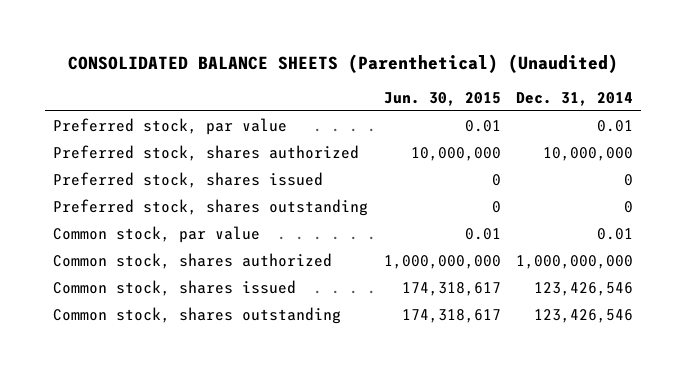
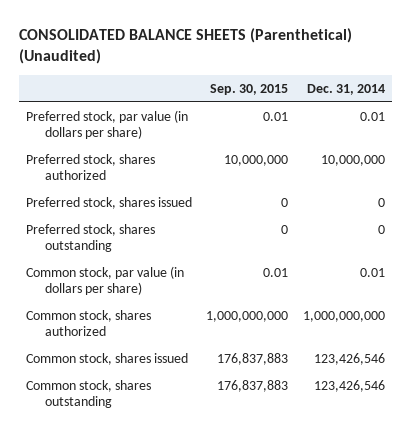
- | Jun. 30, 2015 | Dec. 31, 2014
+ | Sep. 30, 2015 | Dec. 31, 2014
- Preferred stock, par value | 0.01 | 0.01
+ Preferred stock, par value (in dollars per share) | 0.01 | 0.01
- Common stock, par value | 0.01 | 0.01
+ Common stock, par value (in dollars per share) | 0.01 | 0.01

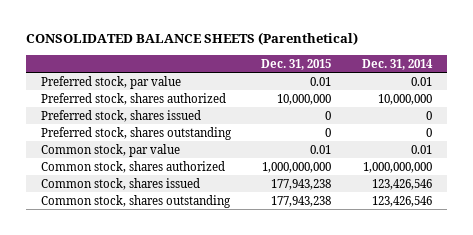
- CONSOLIDATED BALANCE SHEETS (Parenthetical) (Unaudited)
+ CONSOLIDATED BALANCE SHEETS (Parenthetical)
- | Sep. 30, 2015 | Dec. 31, 2014
+ | Dec. 31, 2015 | Dec. 31, 2014
- Preferred stock, par value (in dollars per share) | 0.01 | 0.01
+ Preferred stock, par value | 0.01 | 0.01
- Common stock, par value (in dollars per share) | 0.01 | 0.01
+ Common stock, par value | 0.01 | 0.01

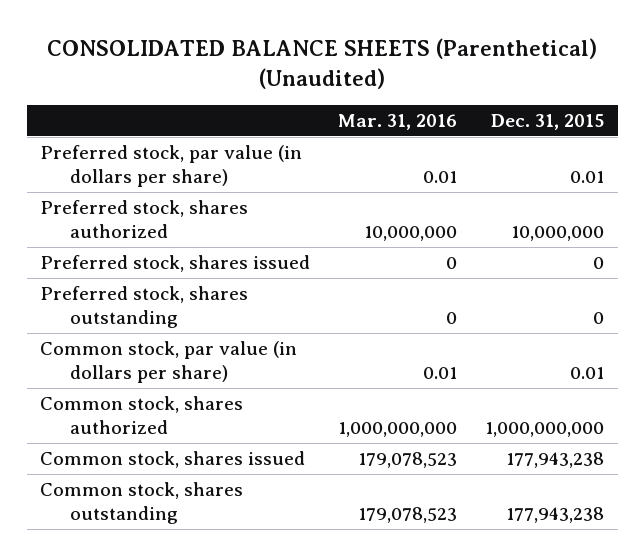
- CONSOLIDATED BALANCE SHEETS (Parenthetical)
+ CONSOLIDATED BALANCE SHEETS (Parenthetical) (Unaudited)
- | Dec. 31, 2015 | Dec. 31, 2014
+ | Mar. 31, 2016 | Dec. 31, 2015
- Preferred stock, par value | 0.01 | 0.01
+ Preferred stock, par value (in dollars per share) | 0.01 | 0.01
- Common stock, par value | 0.01 | 0.01
+ Common stock, par value (in dollars per share) | 0.01 | 0.01

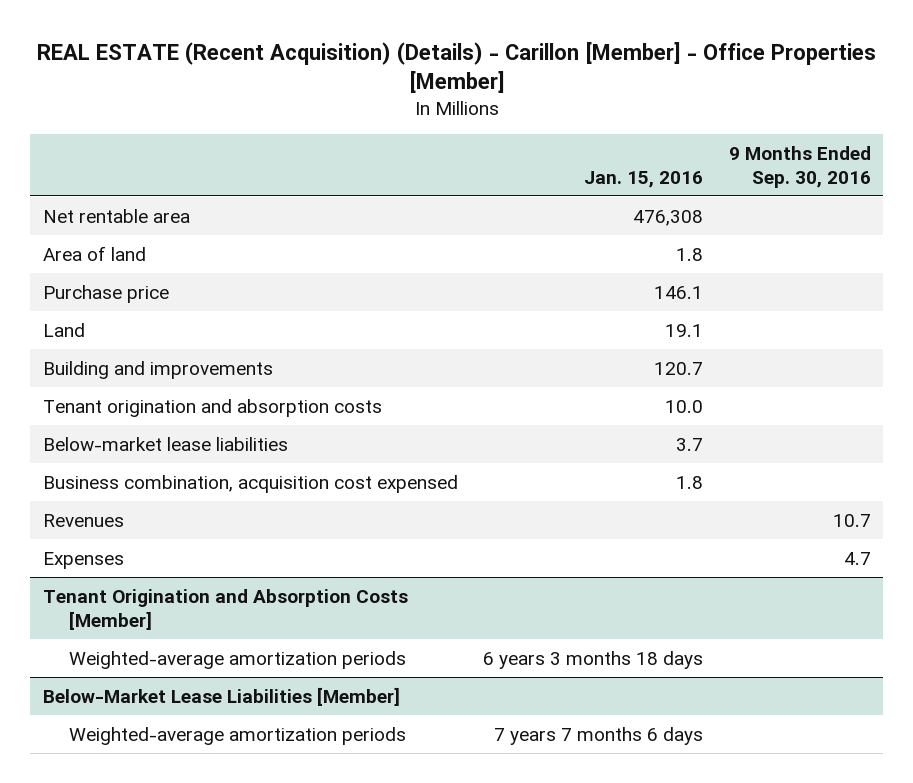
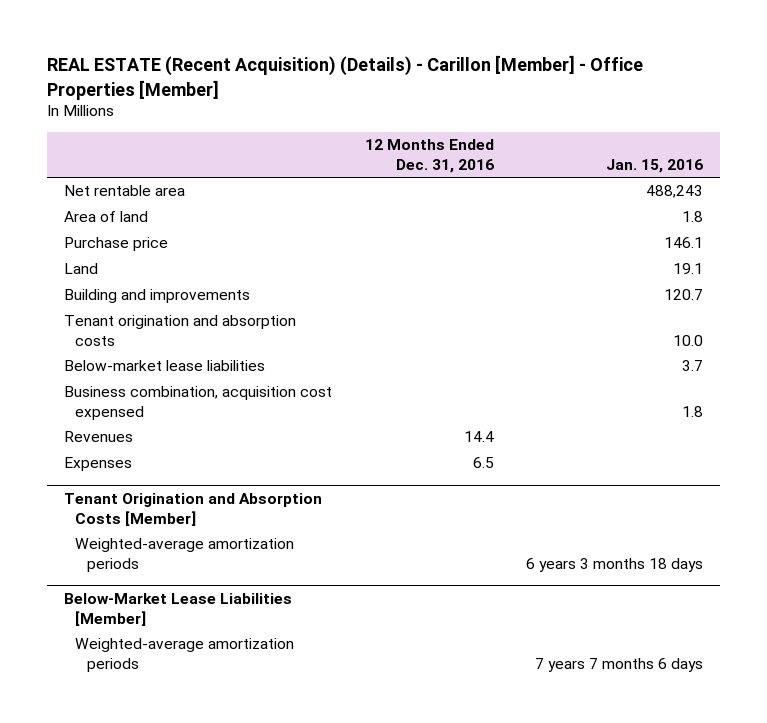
- | Jan. 15, 2016 | 9 Months Ended Sep. 30, 2016
+ | 12 Months Ended Dec. 31, 2016 | Jan. 15, 2016
- Net rentable area | 476,308 |
+ Net rentable area | | 488,243

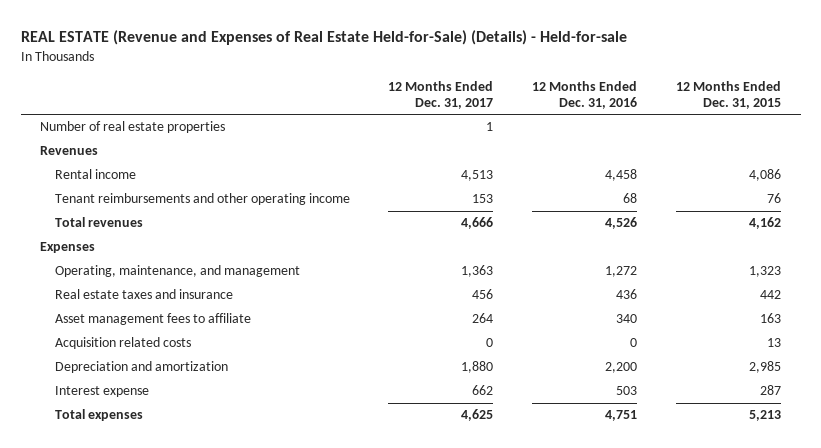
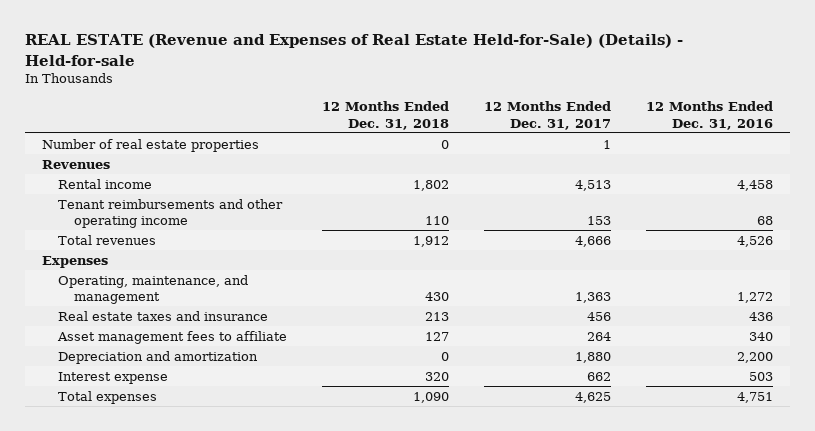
- | 12 Months Ended Dec. 31, 2017 | 12 Months Ended Dec. 31, 2016 | 12 Months Ended Dec. 31, 2015
+ | 12 Months Ended Dec. 31, 2018 | 12 Months Ended Dec. 31, 2017 | 12 Months Ended Dec. 31, 2016
- Acquisition related costs | 0 | 0 | 13

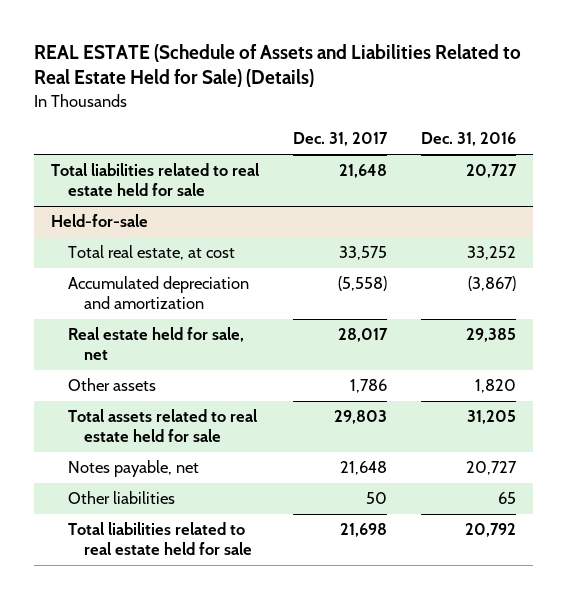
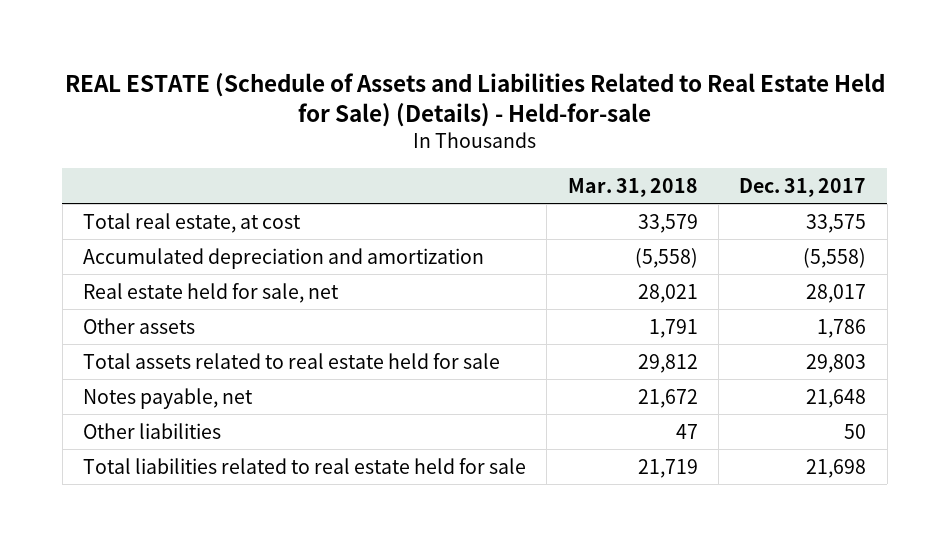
- REAL ESTATE (Schedule of Assets and Liabilities Related to Real Estate Held for Sale) (Details)
+ REAL ESTATE (Schedule of Assets and Liabilities Related to Real Estate Held for Sale) (Details) - Held-for-sale
- | Dec. 31, 2017 | Dec. 31, 2016
+ | Mar. 31, 2018 | Dec. 31, 2017
- Total liabilities related to real estate held for sale | 21,648 | 20,727
- Held-for-sale

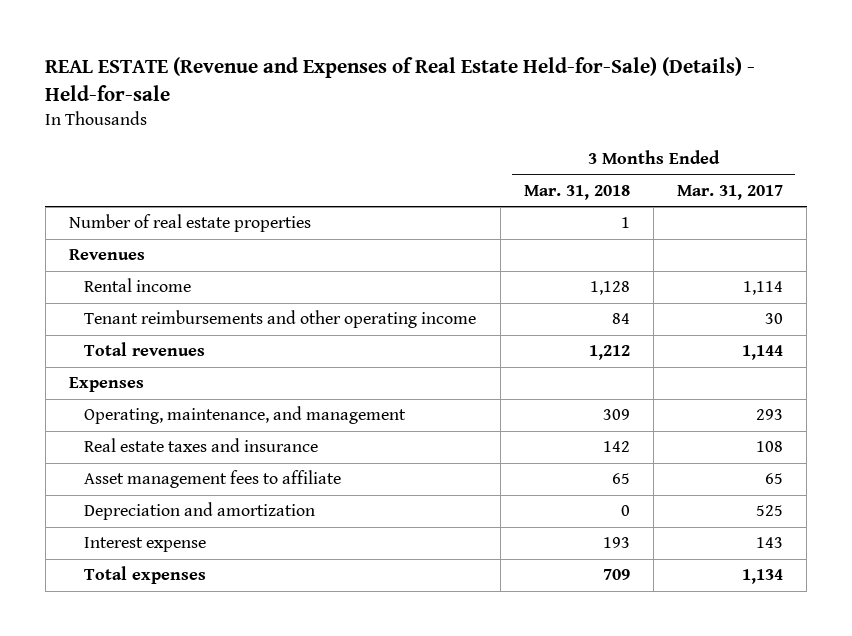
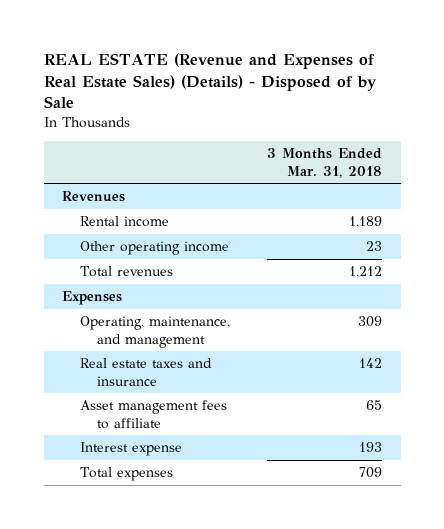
- REAL ESTATE (Revenue and Expenses of Real Estate Held-for-Sale) (Details) - Held-for-sale
+ REAL ESTATE (Revenue and Expenses of Real Estate Sales) (Details) - Disposed of by Sale
- | 3 Months Ended Mar. 31, 2018 | 3 Months Ended Mar. 31, 2017
+ | 3 Months Ended Mar. 31, 2018
- Number of real estate properties | 1 |
- Rental income | 1,128 | 1,114
- Tenant reimbursements and other operating income | 84 | 30
+ Rental income | 1,189
+ Other operating income | 23
- Depreciation and amortization | 0 | 525

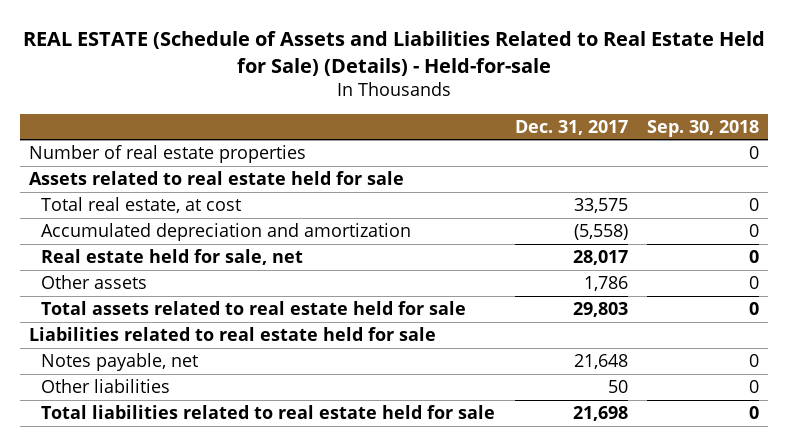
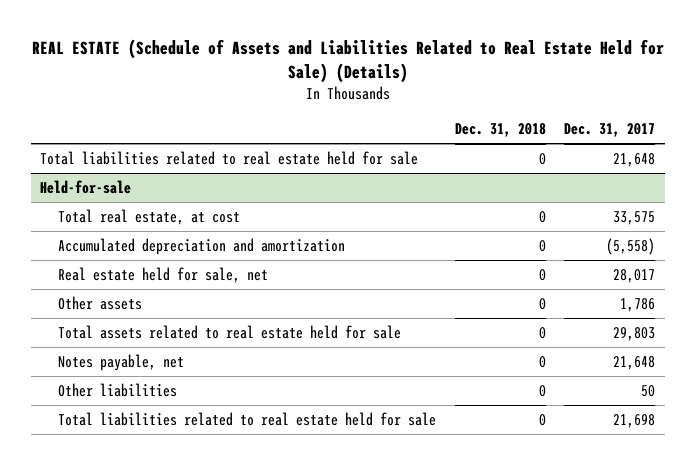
- REAL ESTATE (Schedule of Assets and Liabilities Related to Real Estate Held for Sale) (Details) - Held-for-sale
+ REAL ESTATE (Schedule of Assets and Liabilities Related to Real Estate Held for Sale) (Details)
- | Dec. 31, 2017 | Sep. 30, 2018
+ | Dec. 31, 2018 | Dec. 31, 2017
- Number of real estate properties | | 0
- Assets related to real estate held for sale
+ Total liabilities related to real estate held for sale | 0 | 21,648
+ Held-for-sale
- Liabilities related to real estate held for sale

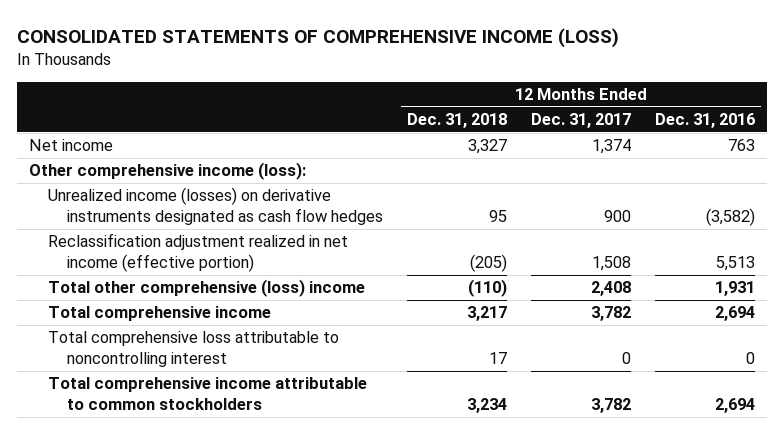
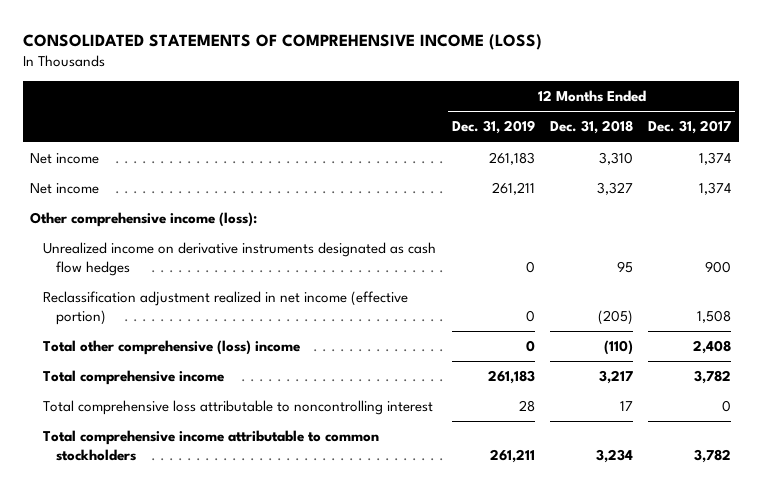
- | 12 Months Ended Dec. 31, 2018 | 12 Months Ended Dec. 31, 2017 | 12 Months Ended Dec. 31, 2016
+ | 12 Months Ended Dec. 31, 2019 | 12 Months Ended Dec. 31, 2018 | 12 Months Ended Dec. 31, 2017
+ Net income | 261,183 | 3,310 | 1,374
- Unrealized income (losses) on derivative instruments designated as cash flow hedges | 95 | 900 | (3,582)
+ Unrealized income on derivative instruments designated as cash flow hedges | 0 | 95 | 900

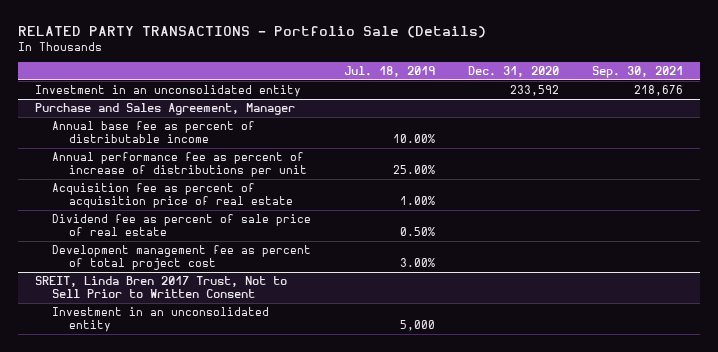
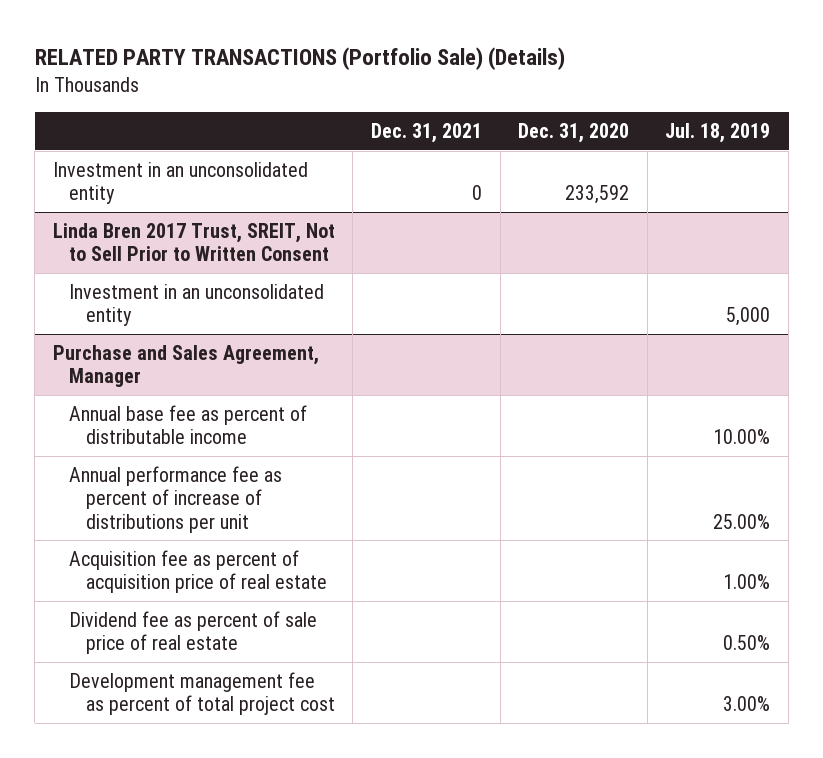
- RELATED PARTY TRANSACTIONS - Portfolio Sale (Details)
+ RELATED PARTY TRANSACTIONS (Portfolio Sale) (Details)
- | Jul. 18, 2019 | Dec. 31, 2020 | Sep. 30, 2021
+ | Dec. 31, 2021 | Dec. 31, 2020 | Jul. 18, 2019
+ Linda Bren 2017 Trust, SREIT, Not to Sell Prior to Written Consent
+ Investment in an unconsolidated entity | | | 5,000
- SREIT, Linda Bren 2017 Trust, Not to Sell Prior to Written Consent
- Investment in an unconsolidated entity | 5,000 | |

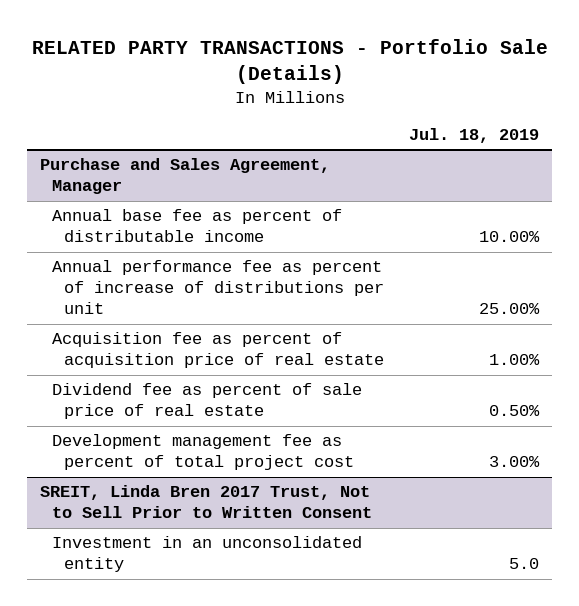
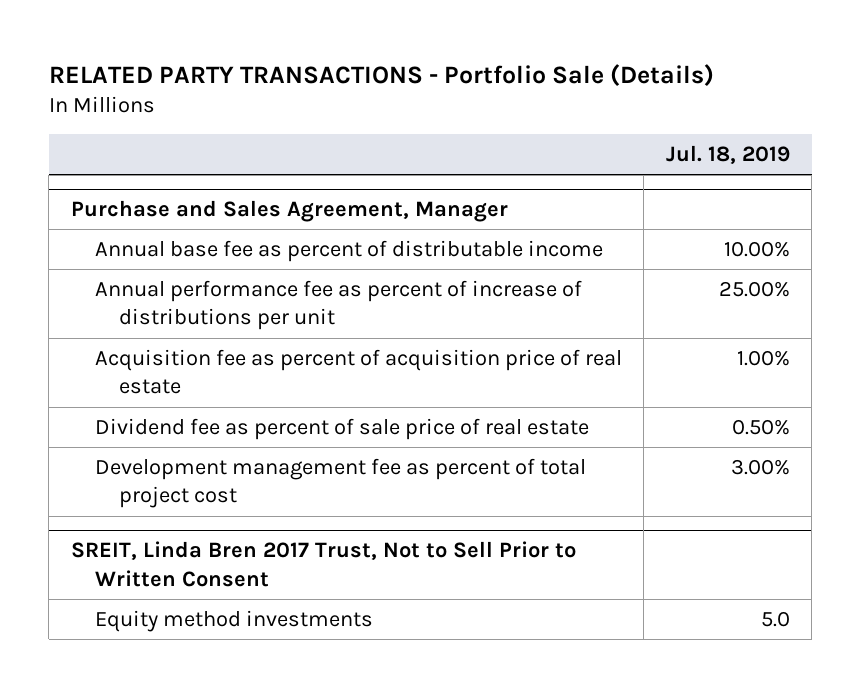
@ SREIT, Linda Bren 2017 Trust, Not to Sell Prior to Written Consent
- Investment in an unconsolidated entity | 5.0
+ Equity method investments | 5.0

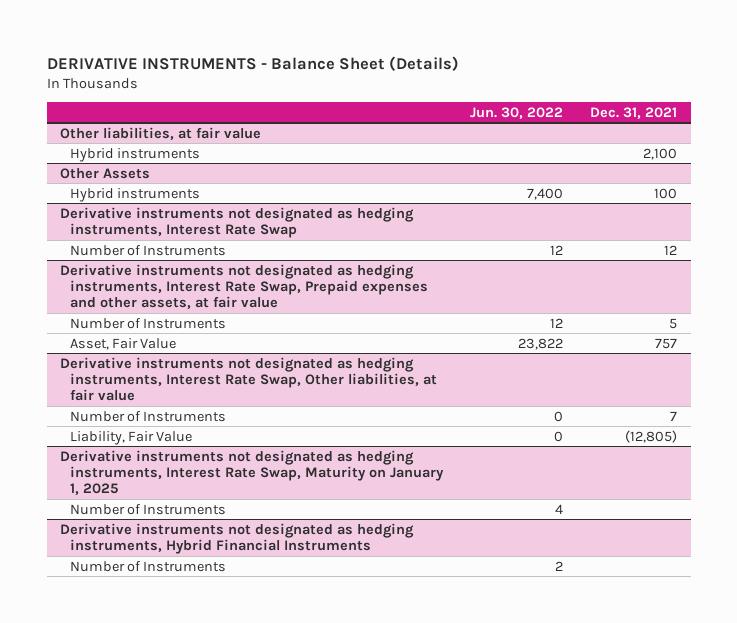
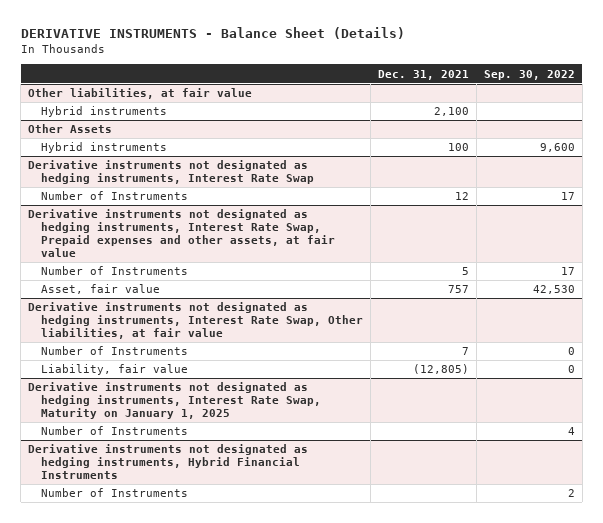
- | Jun. 30, 2022 | Dec. 31, 2021
+ | Dec. 31, 2021 | Sep. 30, 2022
@ Derivative instruments not designated as hedging instruments, Interest Rate Swap, Prepaid expenses and other assets, at fair value
- Asset, Fair Value | 23,822 | 757
+ Asset, fair value | 757 | 42,530
@ Derivative instruments not designated as hedging instruments, Interest Rate Swap, Other liabilities, at fair value
- Liability, Fair Value | 0 | (12,805)
+ Liability, fair value | (12,805) | 0

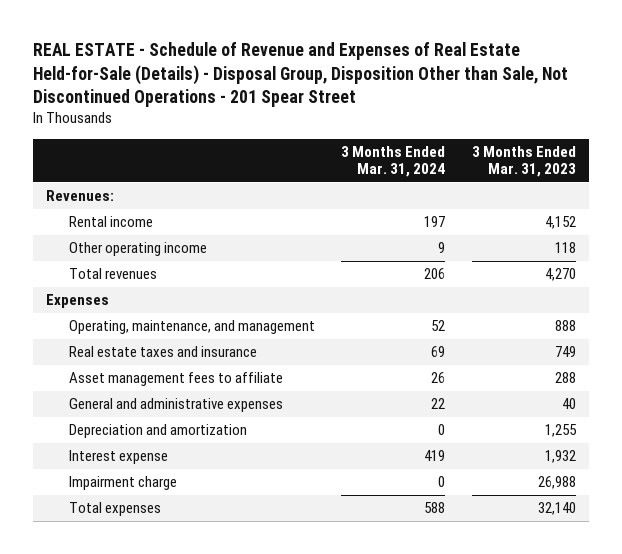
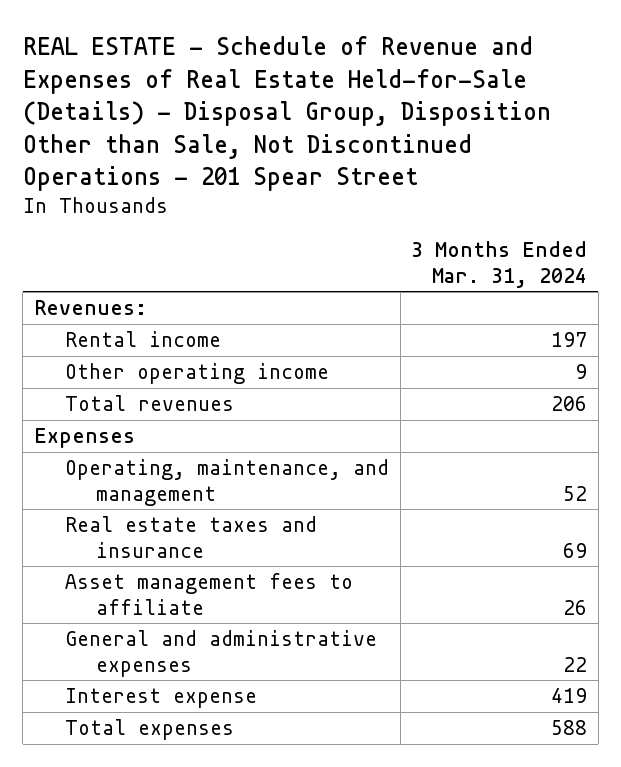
- | 3 Months Ended Mar. 31, 2024 | 3 Months Ended Mar. 31, 2023
+ | 3 Months Ended Mar. 31, 2024
- Depreciation and amortization | 0 | 1,255
- Impairment charge | 0 | 26,988

